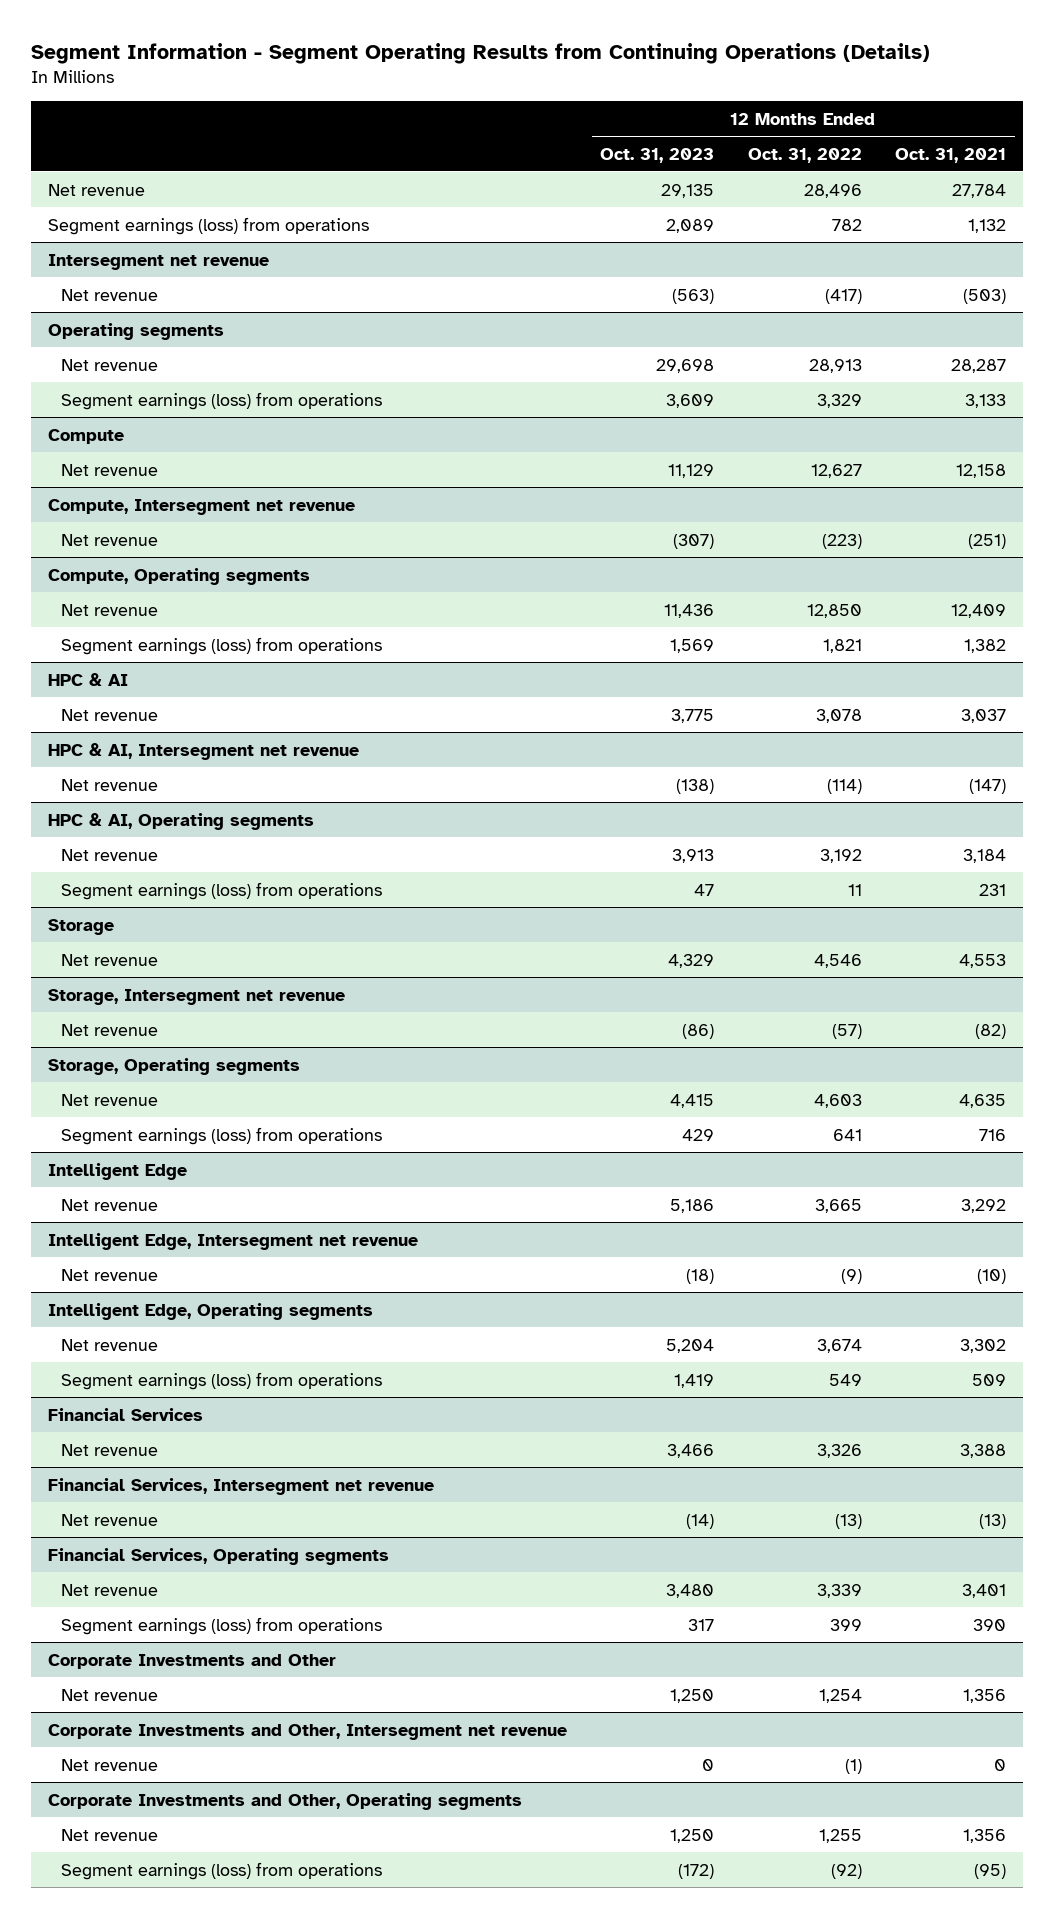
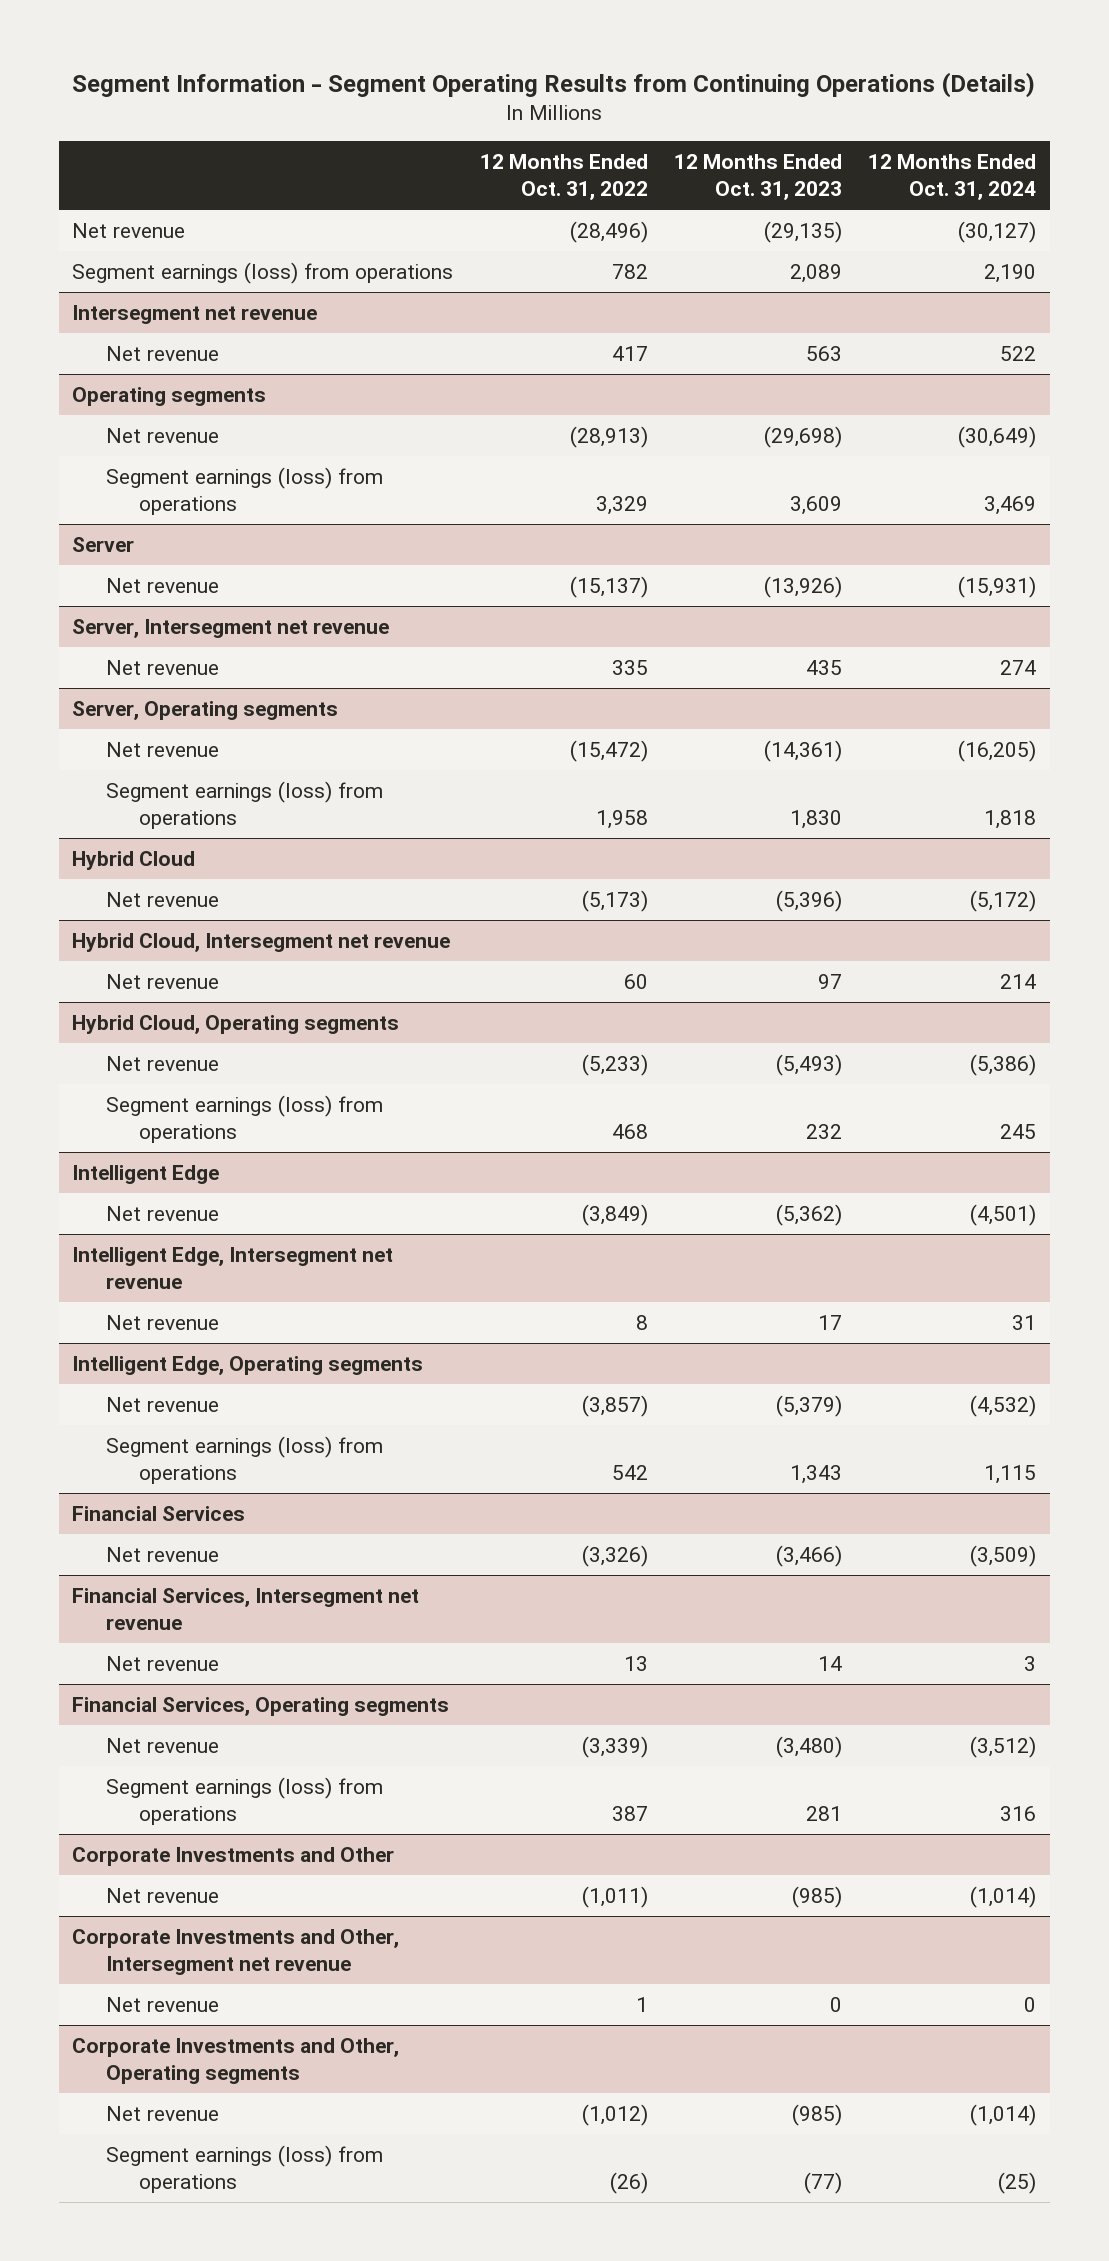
- | 12 Months Ended Oct. 31, 2023 | 12 Months Ended Oct. 31, 2022 | 12 Months Ended Oct. 31, 2021
+ | 12 Months Ended Oct. 31, 2022 | 12 Months Ended Oct. 31, 2023 | 12 Months Ended Oct. 31, 2024
- Net revenue | 29,135 | 28,496 | 27,784
+ Net revenue | (28,496) | (29,135) | (30,127)
@ Intersegment net revenue
- Net revenue | (563) | (417) | (503)
+ Net revenue | 417 | 563 | 522
@ Operating segments
- Net revenue | 29,698 | 28,913 | 28,287
+ Net revenue | (28,913) | (29,698) | (30,649)
- Compute
- Net revenue | 11,129 | 12,627 | 12,158
- Compute, Intersegment net revenue
- Net revenue | (307) | (223) | (251)
- Compute, Operating segments
- Net revenue | 11,436 | 12,850 | 12,409
- Segment earnings (loss) from operations | 1,569 | 1,821 | 1,382
- HPC & AI
- Net revenue | 3,775 | 3,078 | 3,037
- HPC & AI, Intersegment net revenue
- Net revenue | (138) | (114) | (147)
- HPC & AI, Operating segments
- Net revenue | 3,913 | 3,192 | 3,184
- Segment earnings (loss) from operations | 47 | 11 | 231
- Storage
- Net revenue | 4,329 | 4,546 | 4,553
- Storage, Intersegment net revenue
- Net revenue | (86) | (57) | (82)
- Storage, Operating segments
- Net revenue | 4,415 | 4,603 | 4,635
- Segment earnings (loss) from operations | 429 | 641 | 716
+ Server
+ Net revenue | (15,137) | (13,926) | (15,931)
+ Server, Intersegment net revenue
+ Net revenue | 335 | 435 | 274
+ Server, Operating segments
+ Net revenue | (15,472) | (14,361) | (16,205)
+ Segment earnings (loss) from operations | 1,958 | 1,830 | 1,818
+ Hybrid Cloud
+ Net revenue | (5,173) | (5,396) | (5,172)
+ Hybrid Cloud, Intersegment net revenue
+ Net revenue | 60 | 97 | 214
+ Hybrid Cloud, Operating segments
+ Net revenue | (5,233) | (5,493) | (5,386)
+ Segment earnings (loss) from operations | 468 | 232 | 245
@ Intelligent Edge
- Net revenue | 5,186 | 3,665 | 3,292
+ Net revenue | (3,849) | (5,362) | (4,501)
@ Intelligent Edge, Intersegment net revenue
- Net revenue | (18) | (9) | (10)
+ Net revenue | 8 | 17 | 31
@ Intelligent Edge, Operating segments
- Net revenue | 5,204 | 3,674 | 3,302
- Segment earnings (loss) from operations | 1,419 | 549 | 509
+ Net revenue | (3,857) | (5,379) | (4,532)
+ Segment earnings (loss) from operations | 542 | 1,343 | 1,115
@ Financial Services
- Net revenue | 3,466 | 3,326 | 3,388
+ Net revenue | (3,326) | (3,466) | (3,509)
@ Financial Services, Intersegment net revenue
- Net revenue | (14) | (13) | (13)
+ Net revenue | 13 | 14 | 3
@ Financial Services, Operating segments
- Net revenue | 3,480 | 3,339 | 3,401
- Segment earnings (loss) from operations | 317 | 399 | 390
+ Net revenue | (3,339) | (3,480) | (3,512)
+ Segment earnings (loss) from operations | 387 | 281 | 316
@ Corporate Investments and Other
- Net revenue | 1,250 | 1,254 | 1,356
+ Net revenue | (1,011) | (985) | (1,014)
@ Corporate Investments and Other, Intersegment net revenue
- Net revenue | 0 | (1) | 0
+ Net revenue | 1 | 0 | 0
@ Corporate Investments and Other, Operating segments
- Net revenue | 1,250 | 1,255 | 1,356
- Segment earnings (loss) from operations | (172) | (92) | (95)
+ Net revenue | (1,012) | (985) | (1,014)
+ Segment earnings (loss) from operations | (26) | (77) | (25)

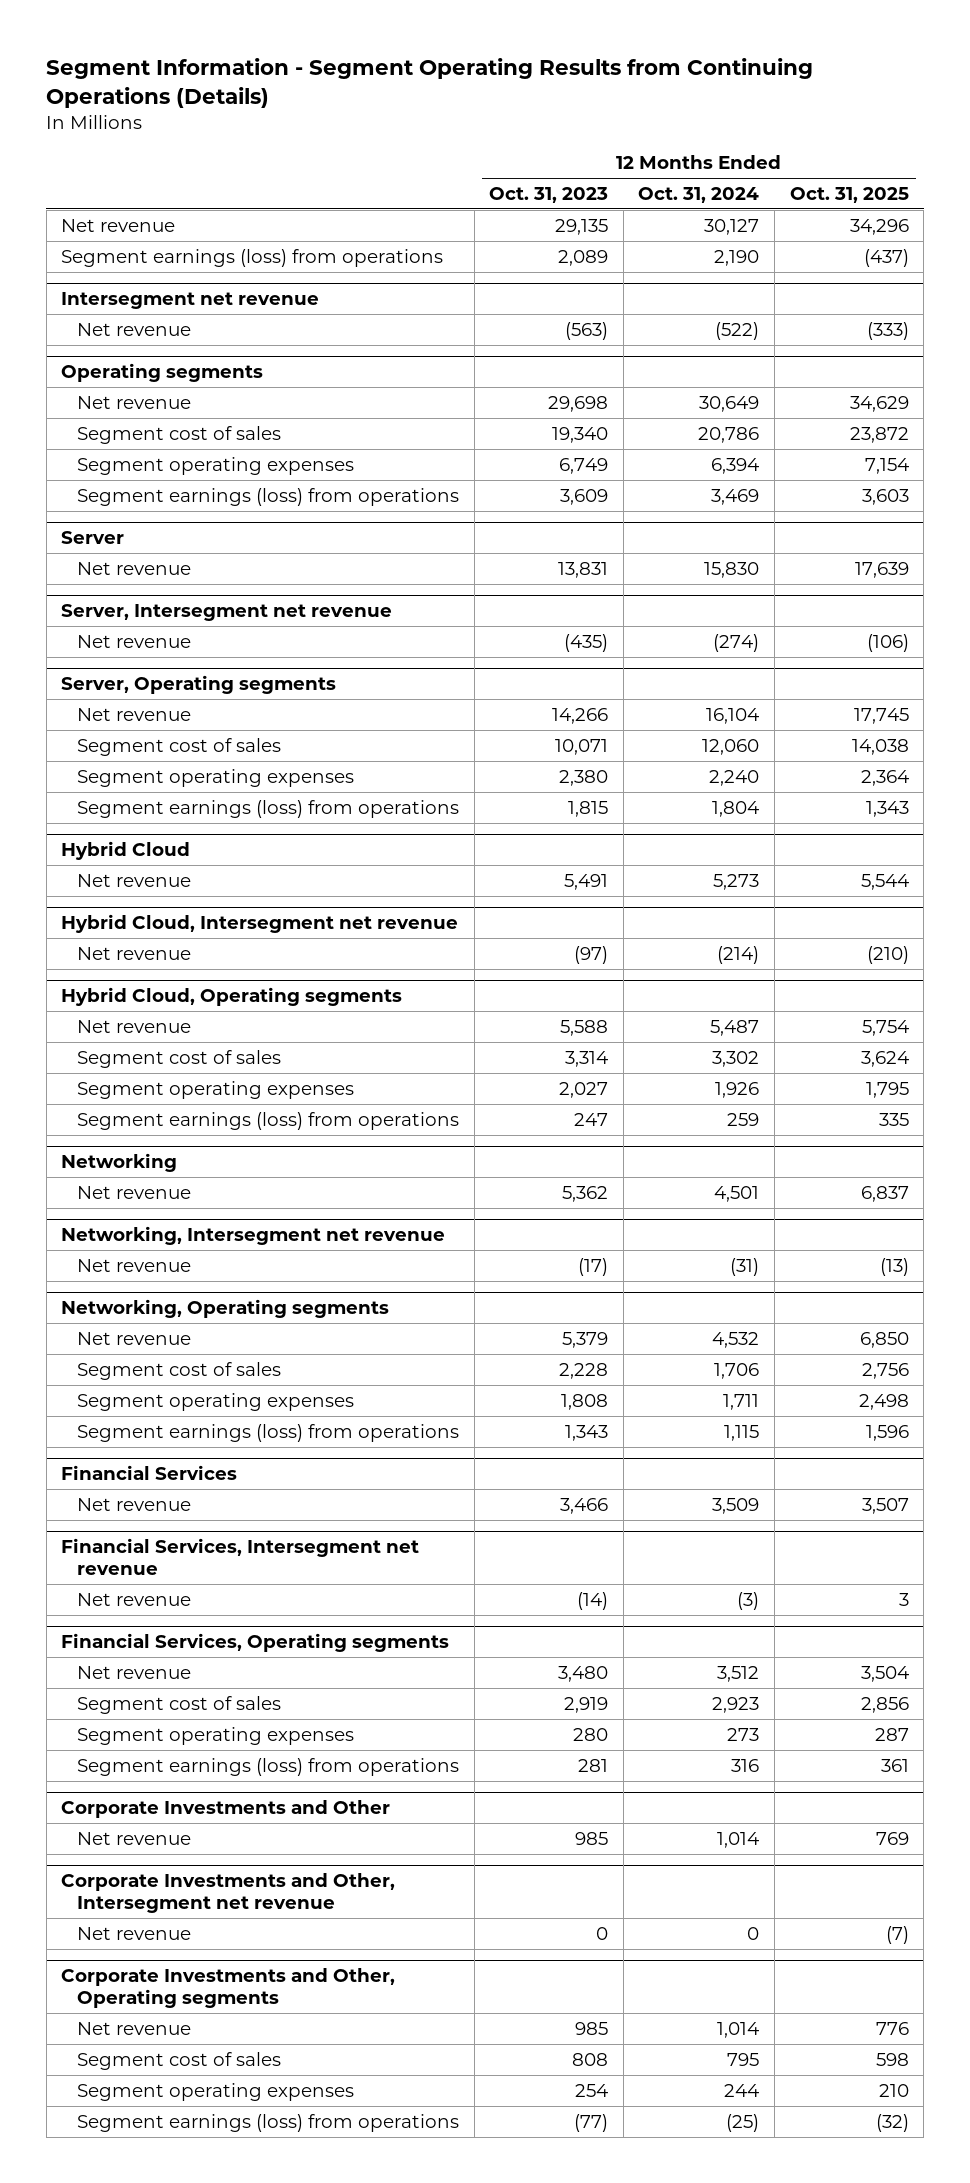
- | 12 Months Ended Oct. 31, 2022 | 12 Months Ended Oct. 31, 2023 | 12 Months Ended Oct. 31, 2024
+ | 12 Months Ended Oct. 31, 2023 | 12 Months Ended Oct. 31, 2024 | 12 Months Ended Oct. 31, 2025
- Net revenue | (28,496) | (29,135) | (30,127)
+ Net revenue | 29,135 | 30,127 | 34,296
@ Intersegment net revenue
- Net revenue | 417 | 563 | 522
+ Net revenue | (563) | (522) | (333)
@ Operating segments
- Net revenue | (28,913) | (29,698) | (30,649)
+ Net revenue | 29,698 | 30,649 | 34,629
+ Segment cost of sales | 19,340 | 20,786 | 23,872
+ Segment operating expenses | 6,749 | 6,394 | 7,154
@ Server
- Net revenue | (15,137) | (13,926) | (15,931)
+ Net revenue | 13,831 | 15,830 | 17,639
@ Server, Intersegment net revenue
- Net revenue | 335 | 435 | 274
+ Net revenue | (435) | (274) | (106)
@ Server, Operating segments
- Net revenue | (15,472) | (14,361) | (16,205)
- Segment earnings (loss) from operations | 1,958 | 1,830 | 1,818
+ Net revenue | 14,266 | 16,104 | 17,745
+ Segment cost of sales | 10,071 | 12,060 | 14,038
+ Segment operating expenses | 2,380 | 2,240 | 2,364
+ Segment earnings (loss) from operations | 1,815 | 1,804 | 1,343
@ Hybrid Cloud
- Net revenue | (5,173) | (5,396) | (5,172)
+ Net revenue | 5,491 | 5,273 | 5,544
@ Hybrid Cloud, Intersegment net revenue
- Net revenue | 60 | 97 | 214
+ Net revenue | (97) | (214) | (210)
@ Hybrid Cloud, Operating segments
- Net revenue | (5,233) | (5,493) | (5,386)
- Segment earnings (loss) from operations | 468 | 232 | 245
- Intelligent Edge
- Net revenue | (3,849) | (5,362) | (4,501)
- Intelligent Edge, Intersegment net revenue
- Net revenue | 8 | 17 | 31
- Intelligent Edge, Operating segments
- Net revenue | (3,857) | (5,379) | (4,532)
@ Hybrid Cloud, Operating segments
+ Net revenue | 5,588 | 5,487 | 5,754
+ Segment cost of sales | 3,314 | 3,302 | 3,624
+ Segment operating expenses | 2,027 | 1,926 | 1,795
+ Segment earnings (loss) from operations | 247 | 259 | 335
+ Networking
+ Net revenue | 5,362 | 4,501 | 6,837
+ Networking, Intersegment net revenue
+ Net revenue | (17) | (31) | (13)
+ Networking, Operating segments
+ Net revenue | 5,379 | 4,532 | 6,850
+ Segment cost of sales | 2,228 | 1,706 | 2,756
+ Segment operating expenses | 1,808 | 1,711 | 2,498
@ Financial Services
- Net revenue | (3,326) | (3,466) | (3,509)
+ Net revenue | 3,466 | 3,509 | 3,507
@ Financial Services, Intersegment net revenue
- Net revenue | 13 | 14 | 3
+ Net revenue | (14) | (3) | 3
@ Financial Services, Operating segments
- Net revenue | (3,339) | (3,480) | (3,512)
+ Net revenue | 3,480 | 3,512 | 3,504
+ Segment cost of sales | 2,919 | 2,923 | 2,856
+ Segment operating expenses | 280 | 273 | 287
@ Corporate Investments and Other
- Net revenue | (1,011) | (985) | (1,014)
+ Net revenue | 985 | 1,014 | 769
@ Corporate Investments and Other, Operating segments
- Net revenue | (1,012) | (985) | (1,014)
+ Net revenue | 985 | 1,014 | 776
+ Segment cost of sales | 808 | 795 | 598
+ Segment operating expenses | 254 | 244 | 210

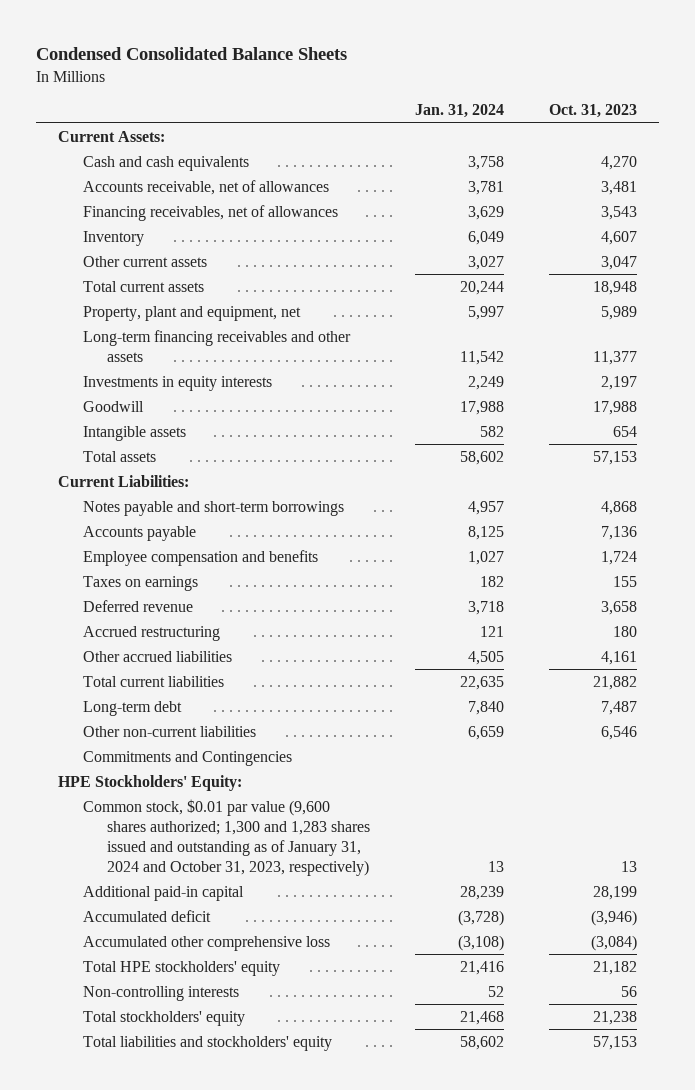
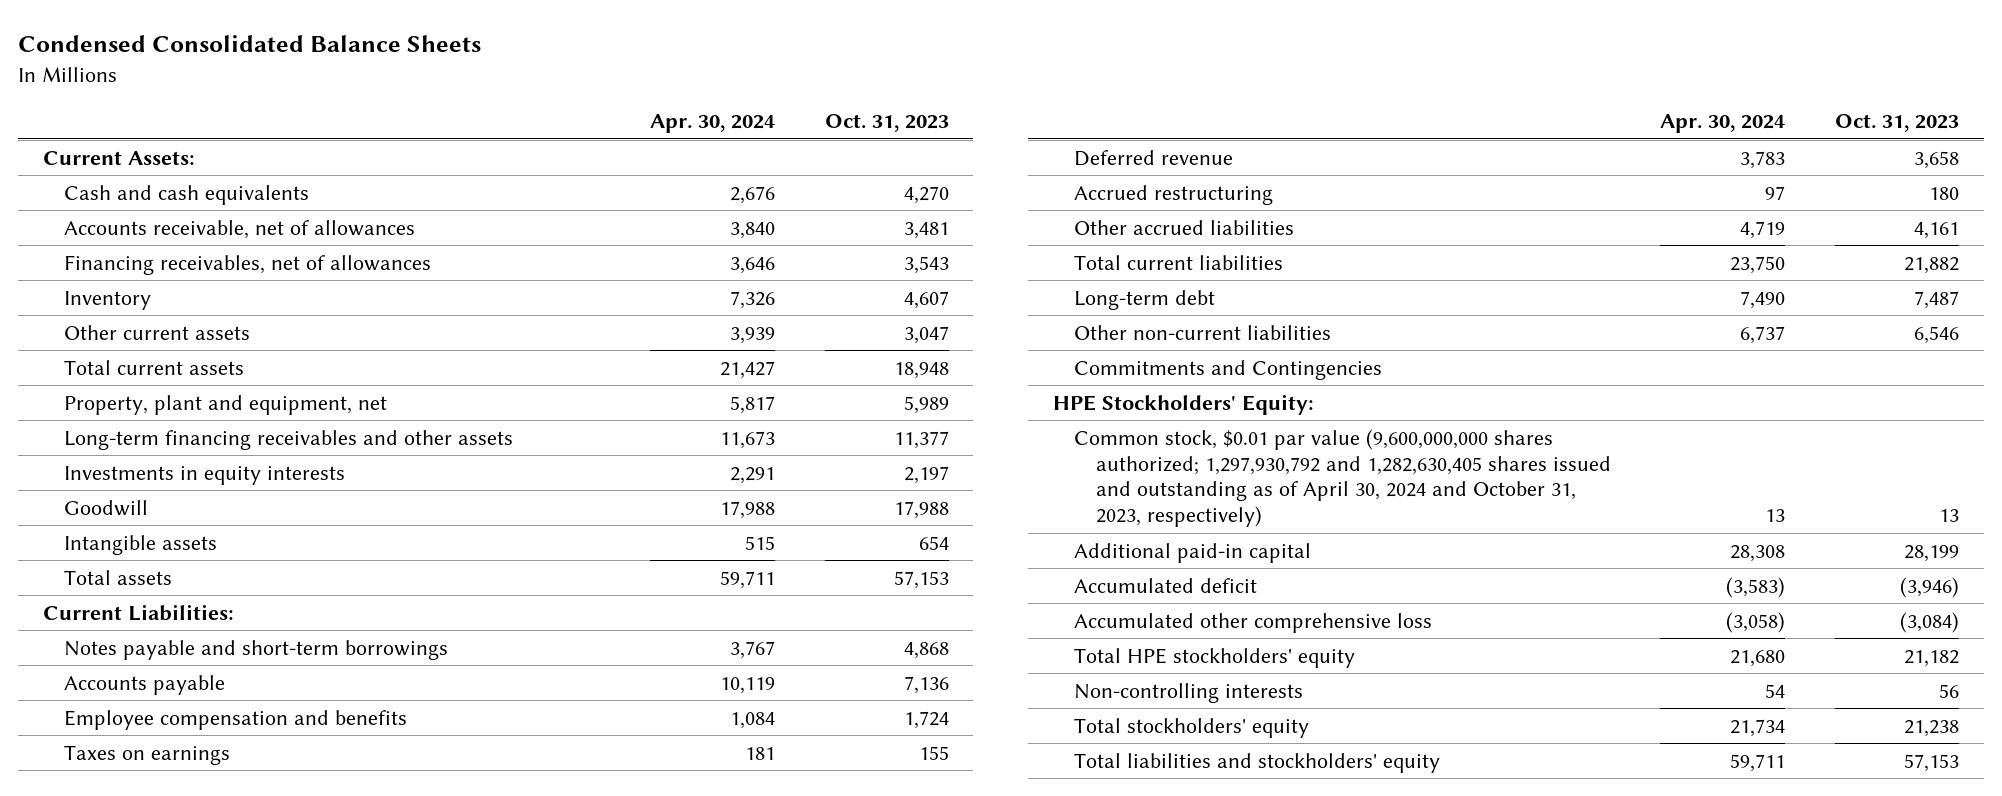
- | Jan. 31, 2024 | Oct. 31, 2023
+ | Apr. 30, 2024 | Oct. 31, 2023
- Common stock, $0.01 par value (9,600 shares authorized; 1,300 and 1,283 shares issued and outstanding as of January 31, 2024 and October 31, 2023, respectively) | 13 | 13
+ Common stock, $0.01 par value (9,600,000,000 shares authorized; 1,297,930,792 and 1,282,630,405 shares issued and outstanding as of April 30, 2024 and October 31, 2023, respectively) | 13 | 13

